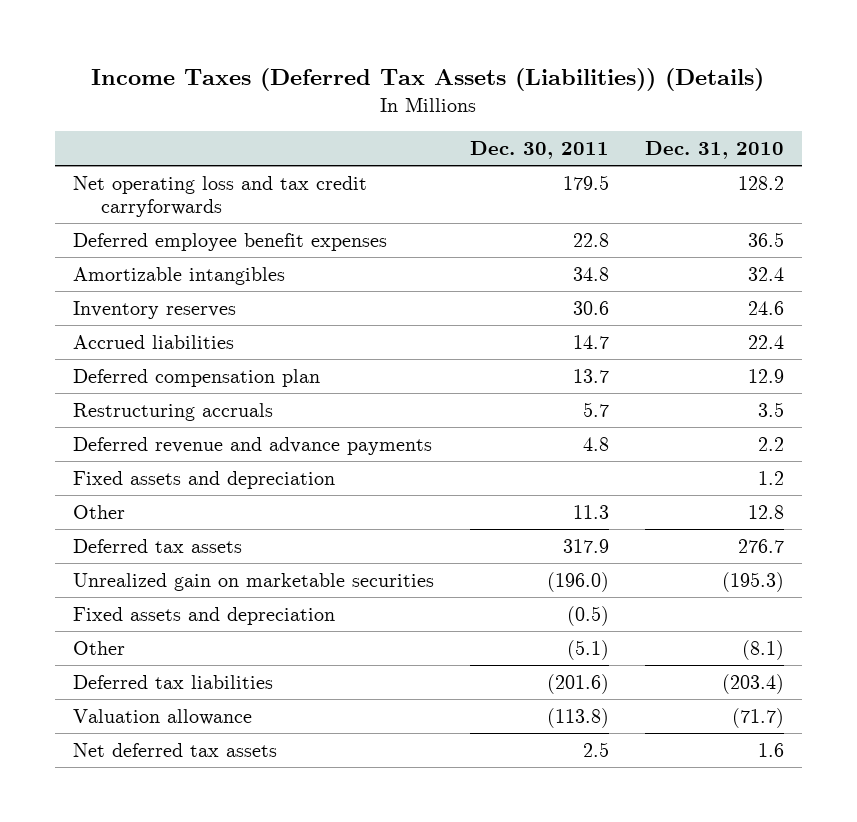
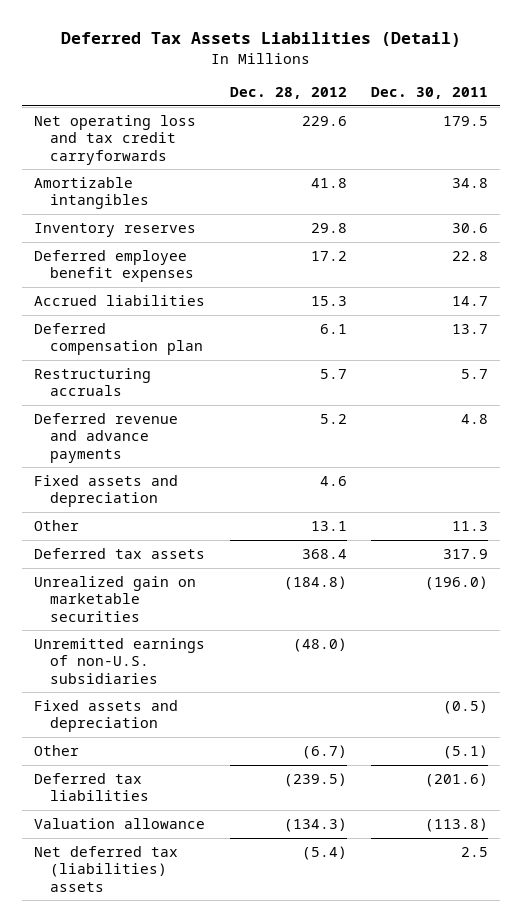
- Income Taxes (Deferred Tax Assets (Liabilities)) (Details)
+ Deferred Tax Assets Liabilities (Detail)
- | Dec. 30, 2011 | Dec. 31, 2010
+ | Dec. 28, 2012 | Dec. 30, 2011
moved down: Deferred employee benefit expenses | 17.2 | 22.8
+ Unremitted earnings of non-U.S. subsidiaries | (48.0) |
- Net deferred tax assets | 2.5 | 1.6
+ Net deferred tax (liabilities) assets | (5.4) | 2.5

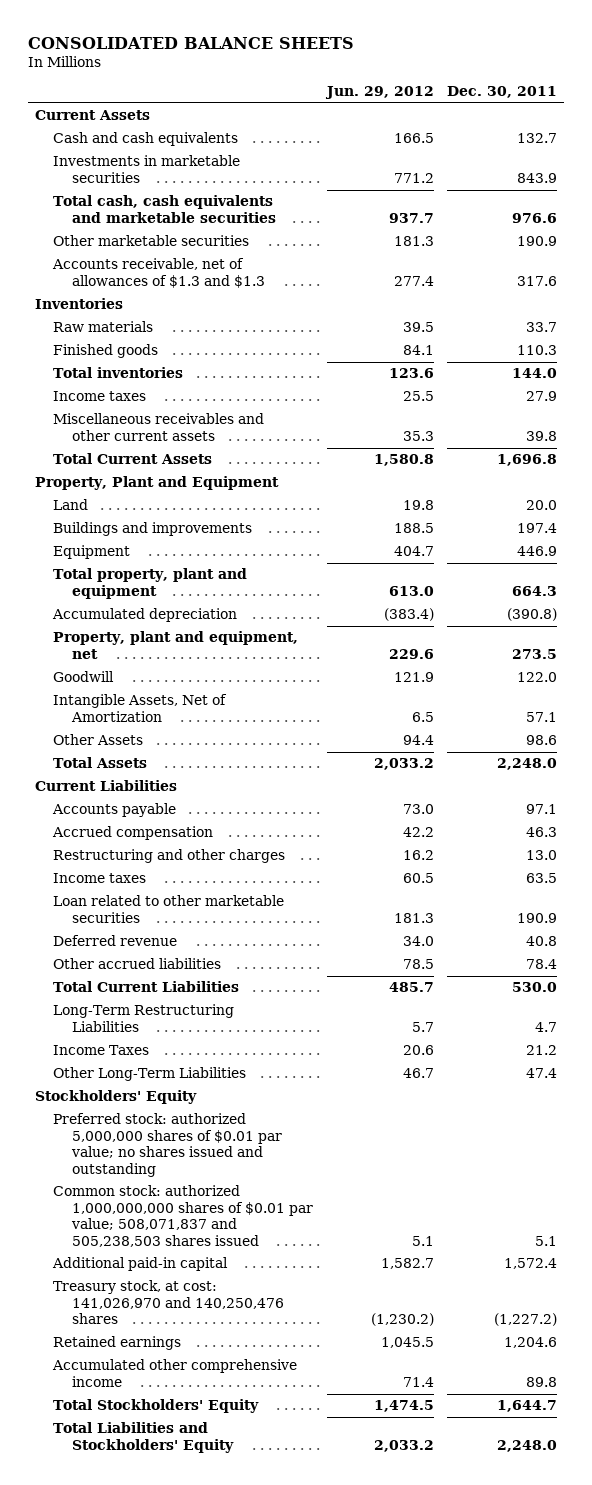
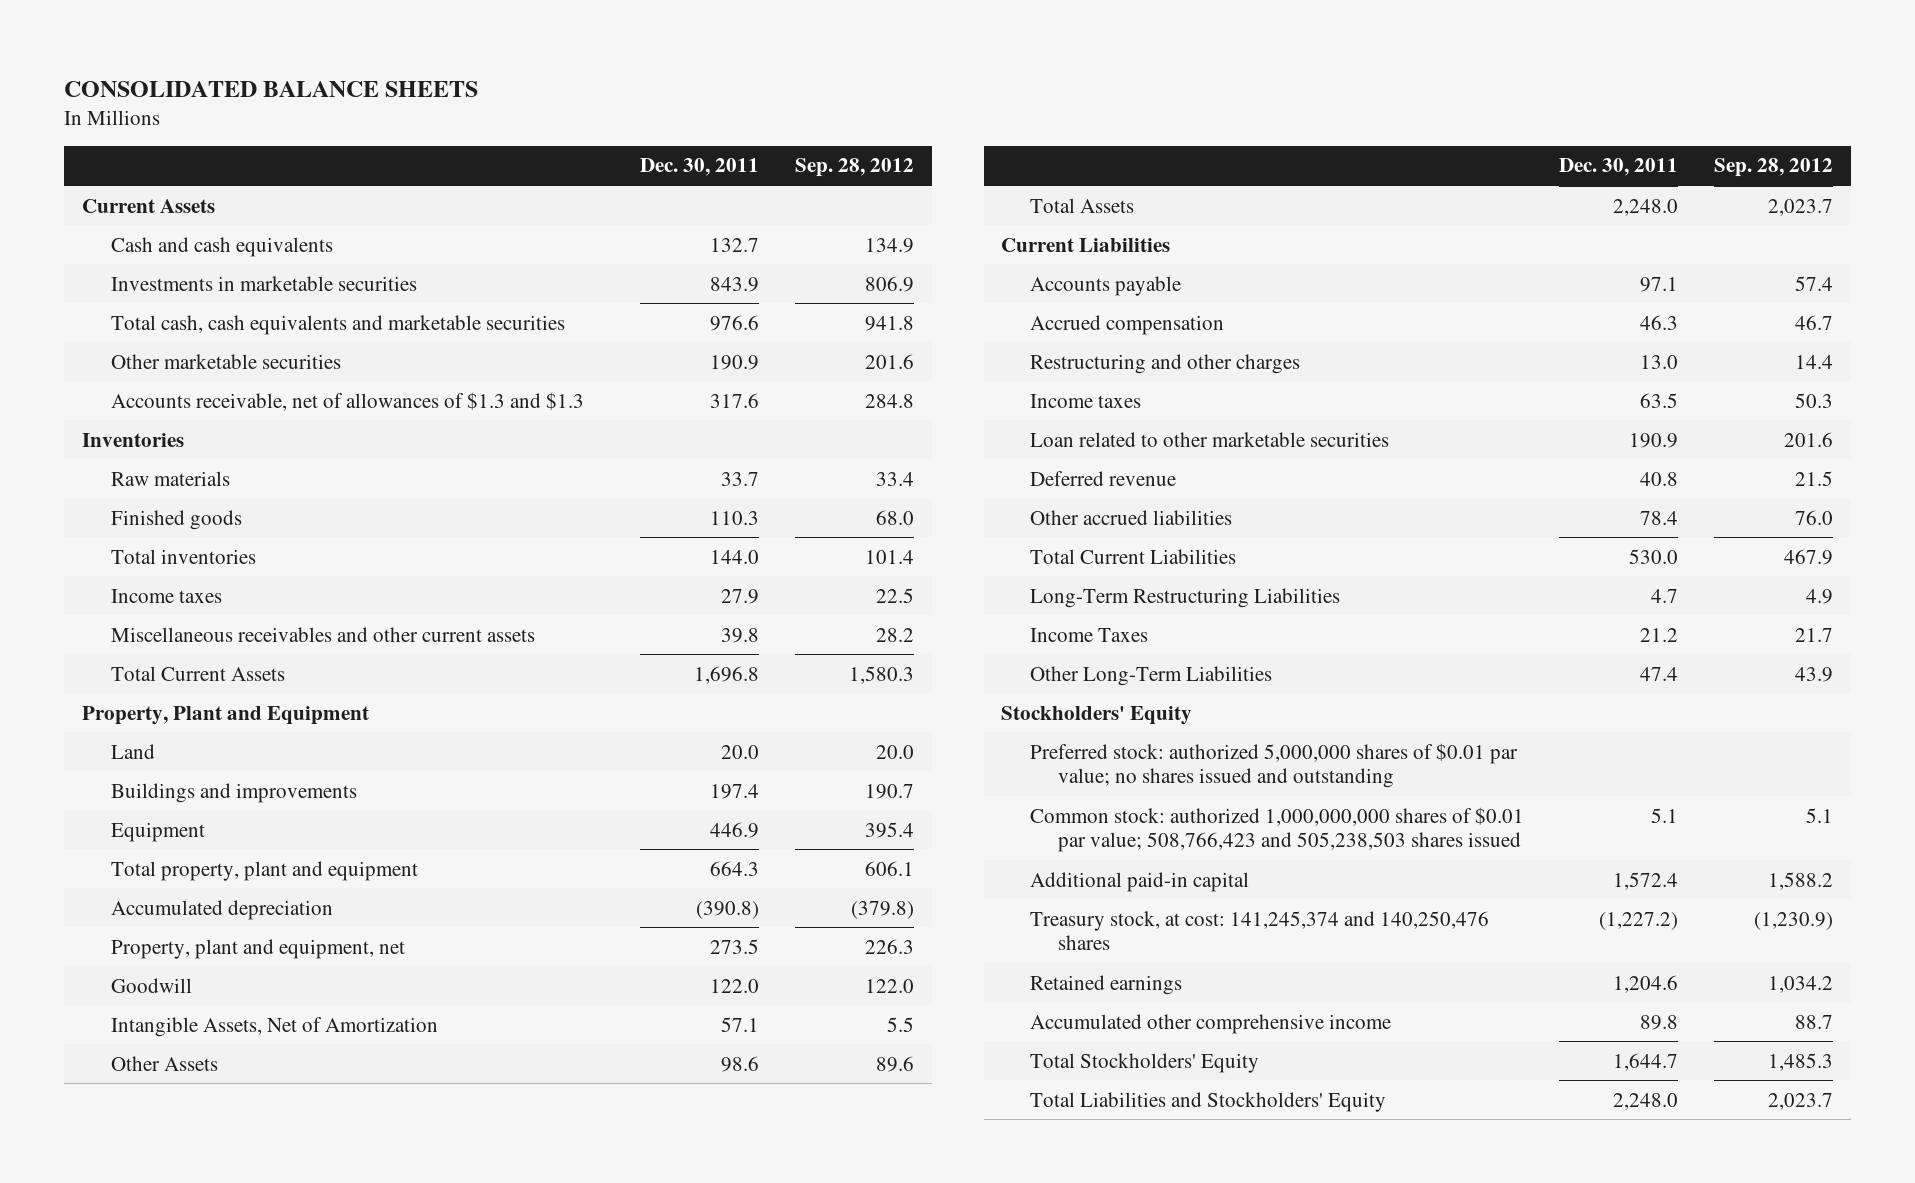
- | Jun. 29, 2012 | Dec. 30, 2011
+ | Dec. 30, 2011 | Sep. 28, 2012
- Common stock: authorized 1,000,000,000 shares of $0.01 par value; 508,071,837 and 505,238,503 shares issued | 5.1 | 5.1
+ Common stock: authorized 1,000,000,000 shares of $0.01 par value; 508,766,423 and 505,238,503 shares issued | 5.1 | 5.1
- Treasury stock, at cost: 141,026,970 and 140,250,476 shares | (1,230.2) | (1,227.2)
+ Treasury stock, at cost: 141,245,374 and 140,250,476 shares | (1,227.2) | (1,230.9)

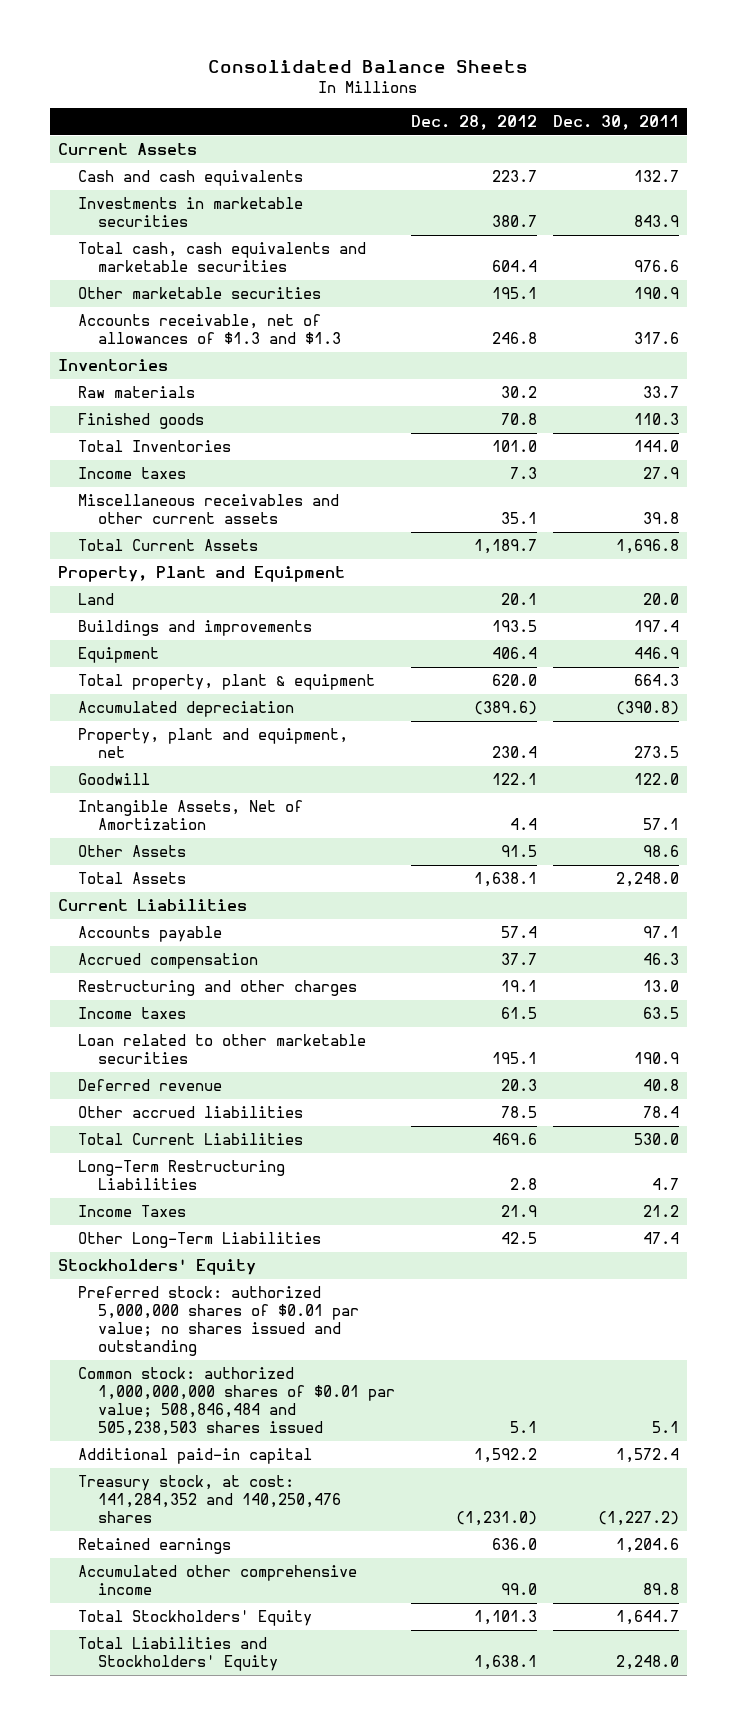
- CONSOLIDATED BALANCE SHEETS
+ Consolidated Balance Sheets
- | Dec. 30, 2011 | Sep. 28, 2012
+ | Dec. 28, 2012 | Dec. 30, 2011
- Total inventories | 144.0 | 101.4
+ Total Inventories | 101.0 | 144.0
- Total property, plant and equipment | 664.3 | 606.1
+ Total property, plant & equipment | 620.0 | 664.3
- Common stock: authorized 1,000,000,000 shares of $0.01 par value; 508,766,423 and 505,238,503 shares issued | 5.1 | 5.1
+ Common stock: authorized 1,000,000,000 shares of $0.01 par value; 508,846,484 and 505,238,503 shares issued | 5.1 | 5.1
- Treasury stock, at cost: 141,245,374 and 140,250,476 shares | (1,227.2) | (1,230.9)
+ Treasury stock, at cost: 141,284,352 and 140,250,476 shares | (1,231.0) | (1,227.2)

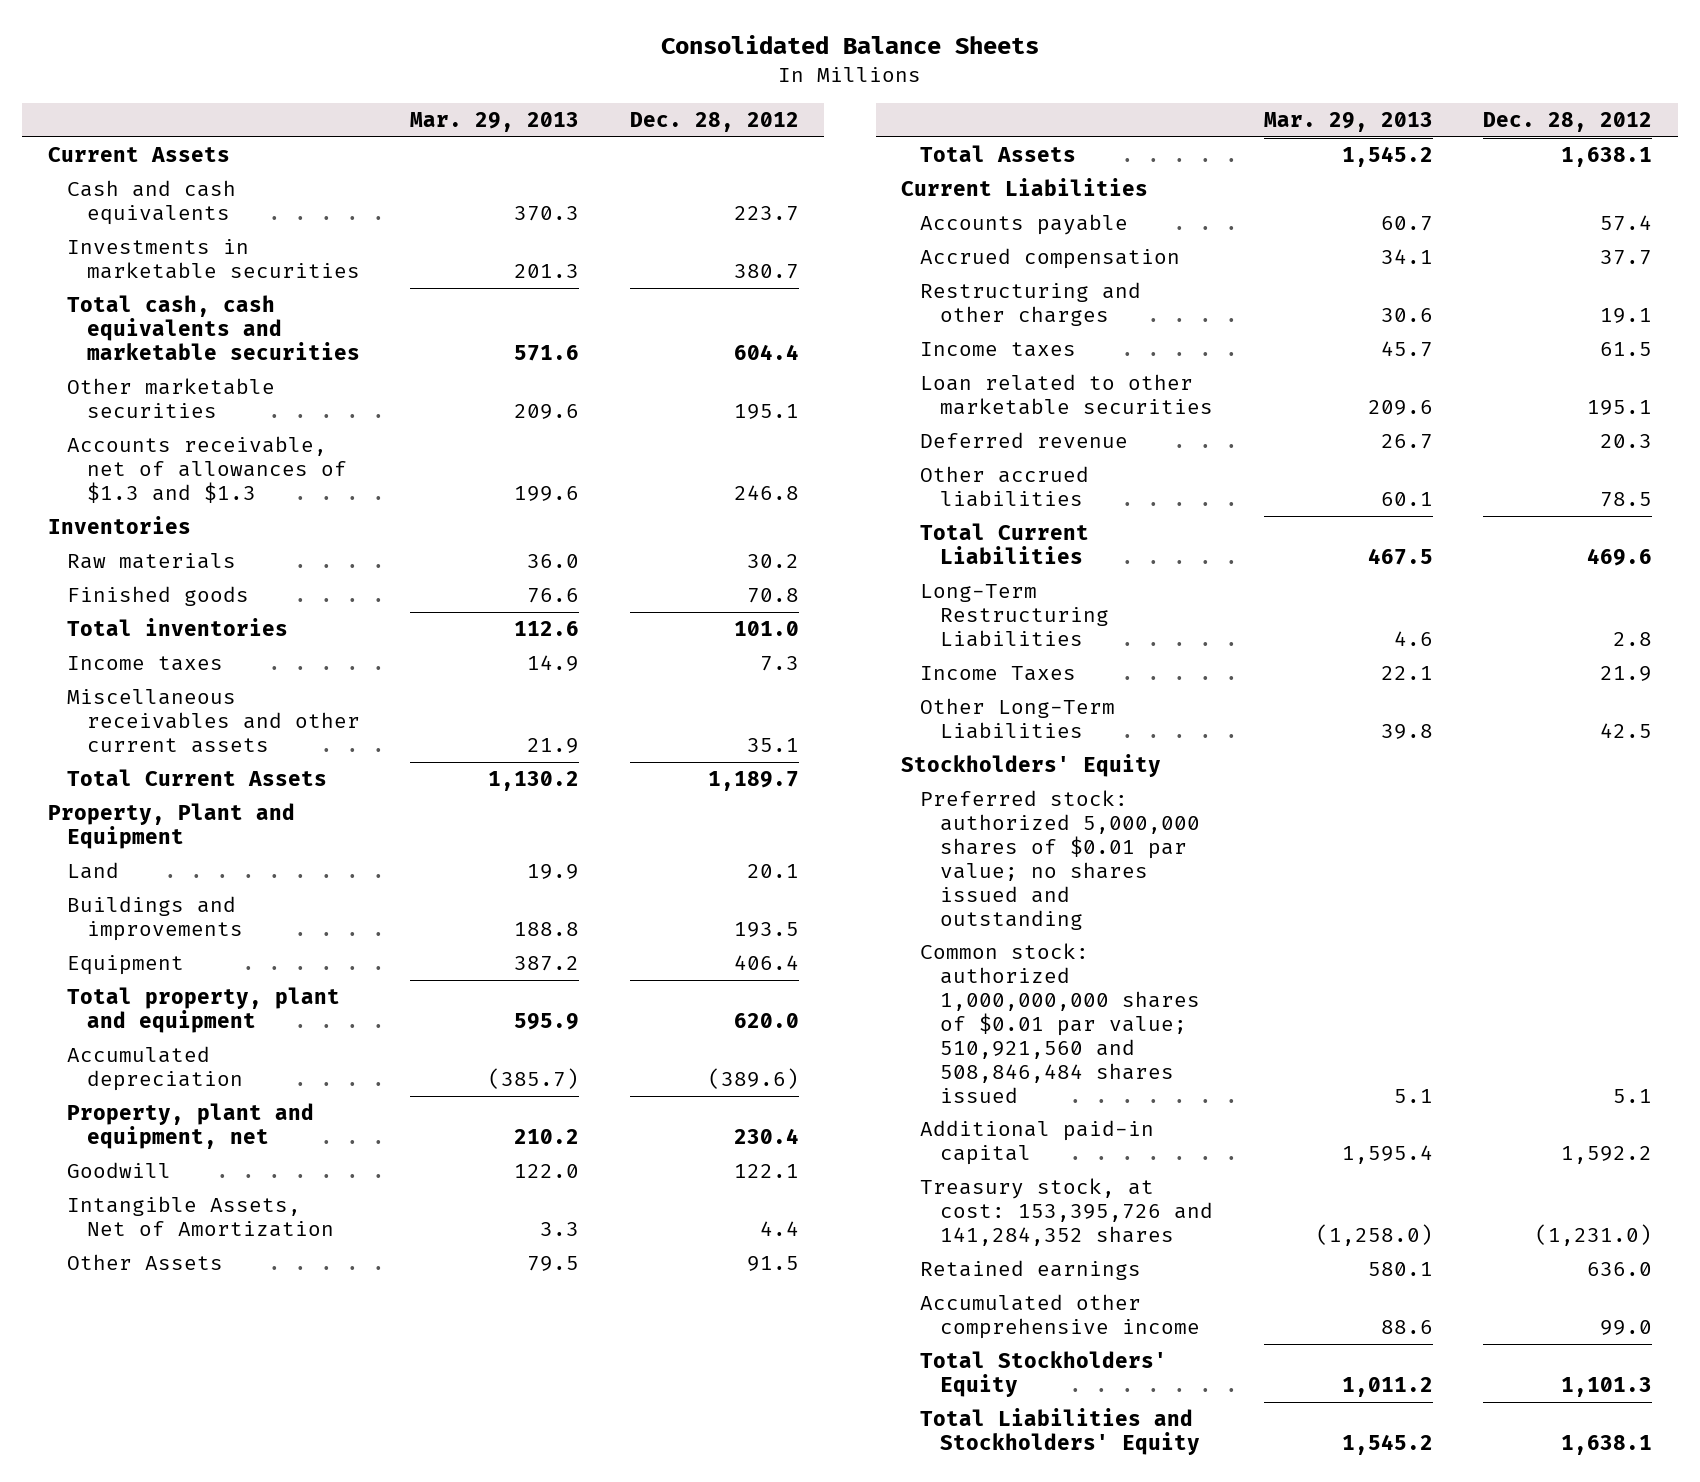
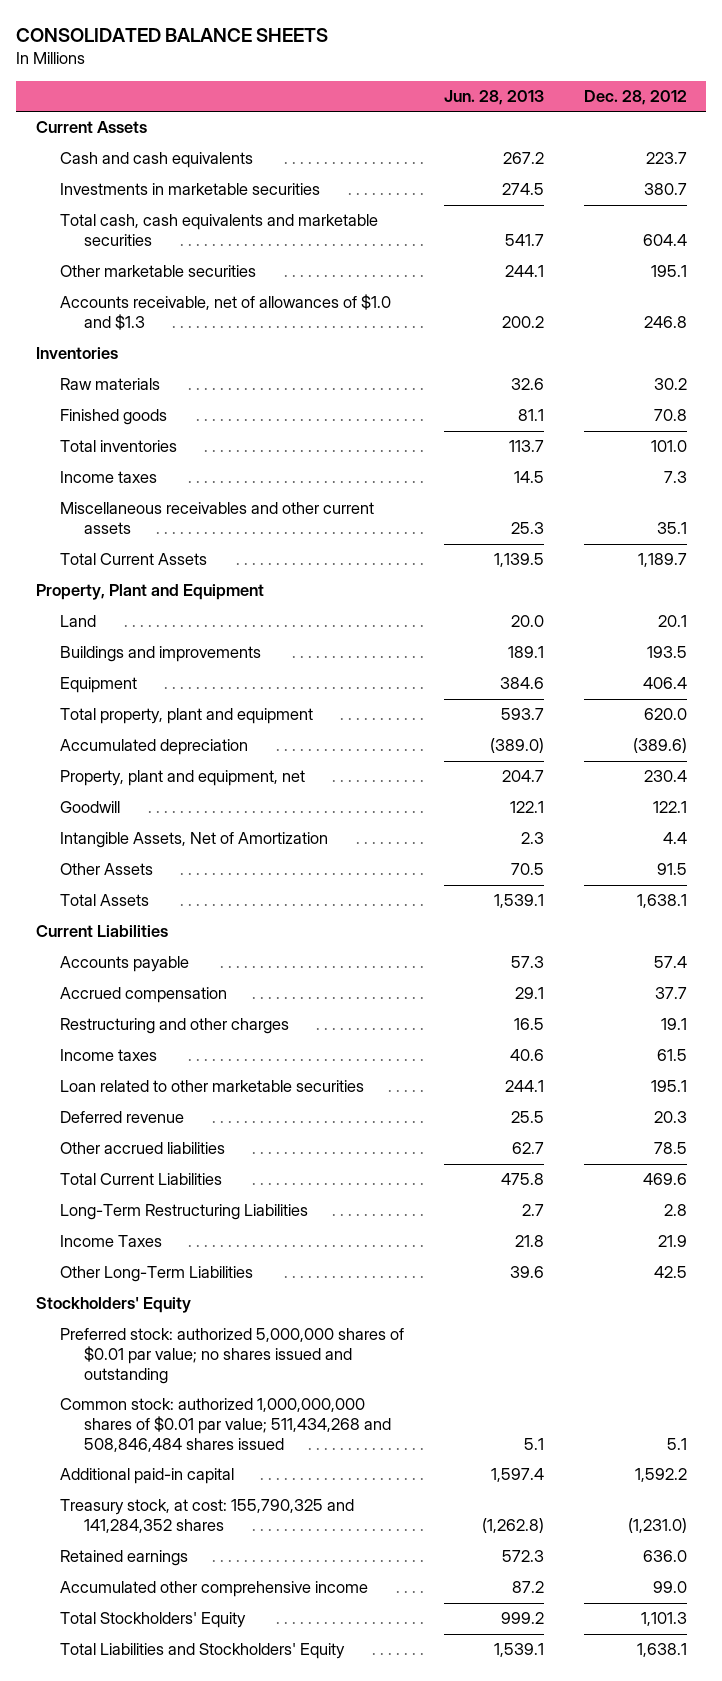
- Consolidated Balance Sheets
+ CONSOLIDATED BALANCE SHEETS
- | Mar. 29, 2013 | Dec. 28, 2012
+ | Jun. 28, 2013 | Dec. 28, 2012
- Accounts receivable, net of allowances of $1.3 and $1.3 | 199.6 | 246.8
+ Accounts receivable, net of allowances of $1.0 and $1.3 | 200.2 | 246.8
- Common stock: authorized 1,000,000,000 shares of $0.01 par value; 510,921,560 and 508,846,484 shares issued | 5.1 | 5.1
+ Common stock: authorized 1,000,000,000 shares of $0.01 par value; 511,434,268 and 508,846,484 shares issued | 5.1 | 5.1
- Treasury stock, at cost: 153,395,726 and 141,284,352 shares | (1,258.0) | (1,231.0)
+ Treasury stock, at cost: 155,790,325 and 141,284,352 shares | (1,262.8) | (1,231.0)

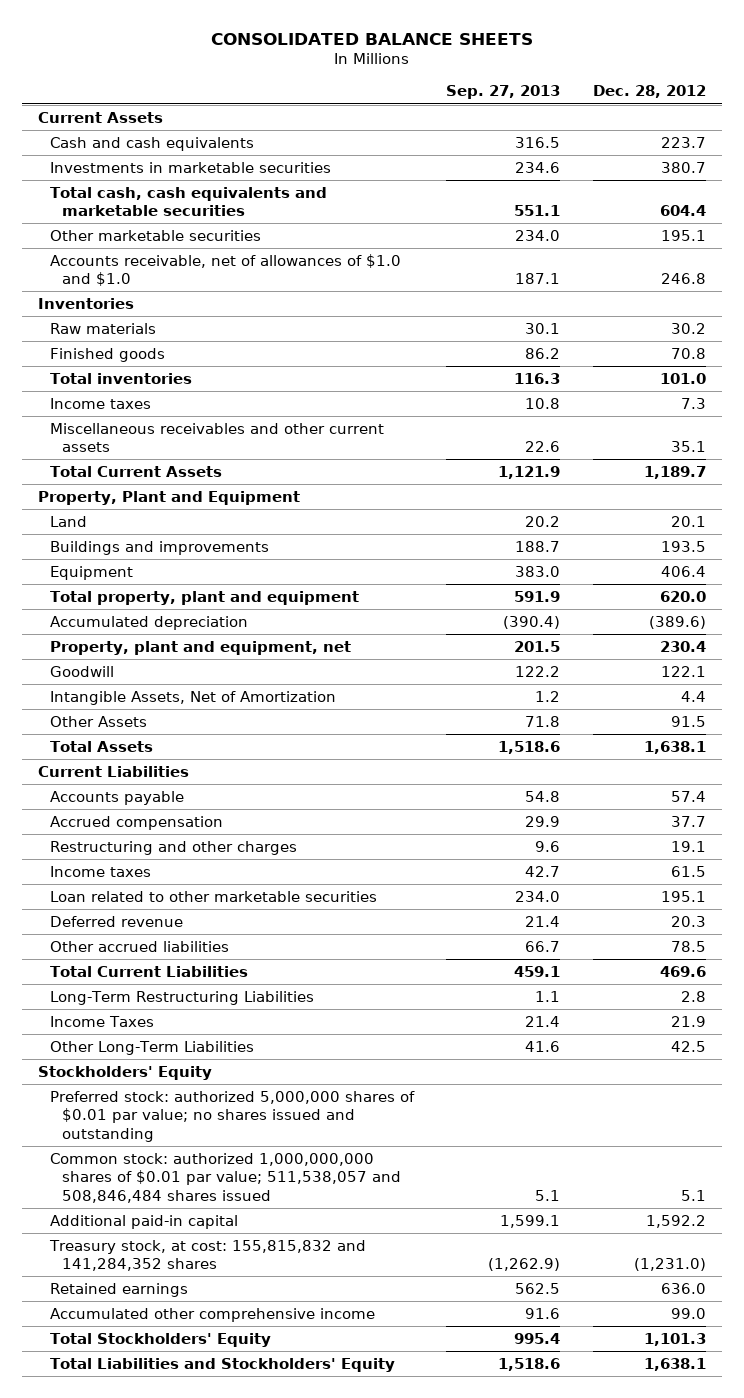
- | Jun. 28, 2013 | Dec. 28, 2012
+ | Sep. 27, 2013 | Dec. 28, 2012
- Accounts receivable, net of allowances of $1.0 and $1.3 | 200.2 | 246.8
+ Accounts receivable, net of allowances of $1.0 and $1.0 | 187.1 | 246.8
- Common stock: authorized 1,000,000,000 shares of $0.01 par value; 511,434,268 and 508,846,484 shares issued | 5.1 | 5.1
+ Common stock: authorized 1,000,000,000 shares of $0.01 par value; 511,538,057 and 508,846,484 shares issued | 5.1 | 5.1
- Treasury stock, at cost: 155,790,325 and 141,284,352 shares | (1,262.8) | (1,231.0)
+ Treasury stock, at cost: 155,815,832 and 141,284,352 shares | (1,262.9) | (1,231.0)

